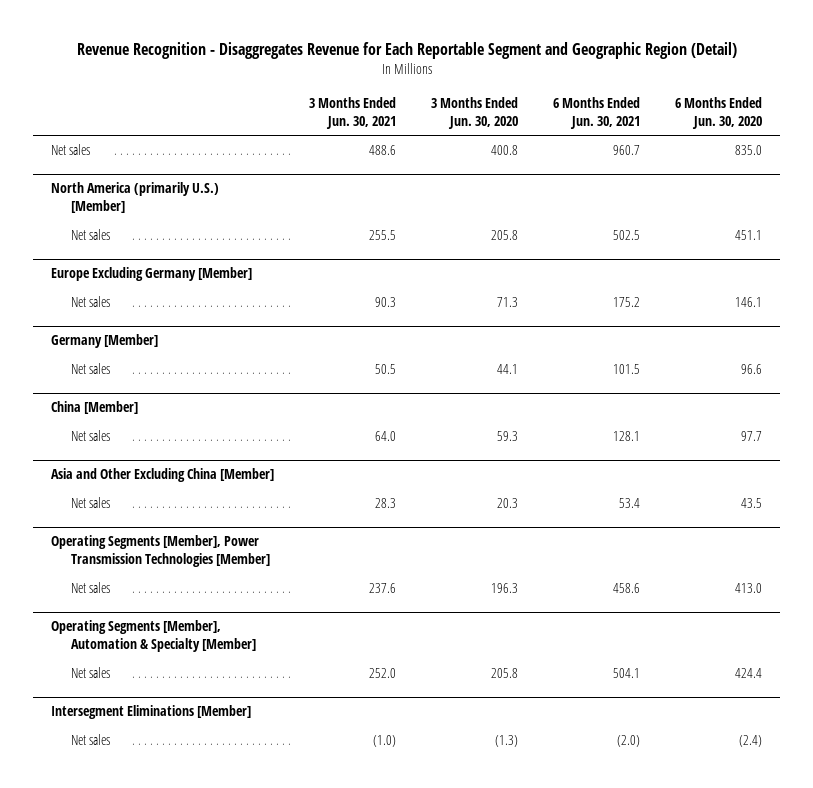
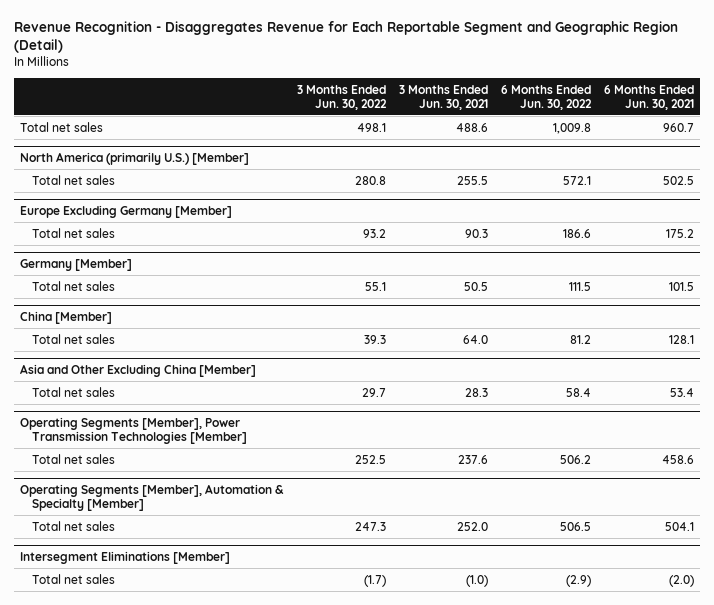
- | 3 Months Ended Jun. 30, 2021 | 3 Months Ended Jun. 30, 2020 | 6 Months Ended Jun. 30, 2021 | 6 Months Ended Jun. 30, 2020
+ | 3 Months Ended Jun. 30, 2022 | 3 Months Ended Jun. 30, 2021 | 6 Months Ended Jun. 30, 2022 | 6 Months Ended Jun. 30, 2021
- Net sales | 488.6 | 400.8 | 960.7 | 835.0
+ Total net sales | 498.1 | 488.6 | 1,009.8 | 960.7
@ North America (primarily U.S.) [Member]
- Net sales | 255.5 | 205.8 | 502.5 | 451.1
+ Total net sales | 280.8 | 255.5 | 572.1 | 502.5
@ Europe Excluding Germany [Member]
- Net sales | 90.3 | 71.3 | 175.2 | 146.1
+ Total net sales | 93.2 | 90.3 | 186.6 | 175.2
@ Germany [Member]
- Net sales | 50.5 | 44.1 | 101.5 | 96.6
+ Total net sales | 55.1 | 50.5 | 111.5 | 101.5
@ China [Member]
- Net sales | 64.0 | 59.3 | 128.1 | 97.7
+ Total net sales | 39.3 | 64.0 | 81.2 | 128.1
@ Asia and Other Excluding China [Member]
- Net sales | 28.3 | 20.3 | 53.4 | 43.5
+ Total net sales | 29.7 | 28.3 | 58.4 | 53.4
@ Operating Segments [Member], Power Transmission Technologies [Member]
- Net sales | 237.6 | 196.3 | 458.6 | 413.0
+ Total net sales | 252.5 | 237.6 | 506.2 | 458.6
@ Operating Segments [Member], Automation & Specialty [Member]
- Net sales | 252.0 | 205.8 | 504.1 | 424.4
+ Total net sales | 247.3 | 252.0 | 506.5 | 504.1
@ Intersegment Eliminations [Member]
- Net sales | (1.0) | (1.3) | (2.0) | (2.4)
+ Total net sales | (1.7) | (1.0) | (2.9) | (2.0)

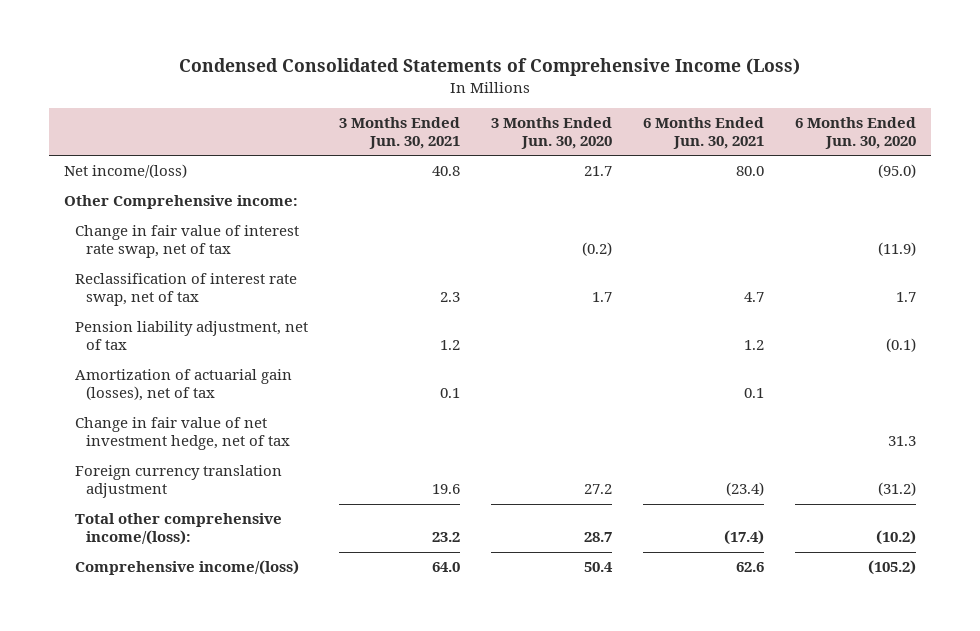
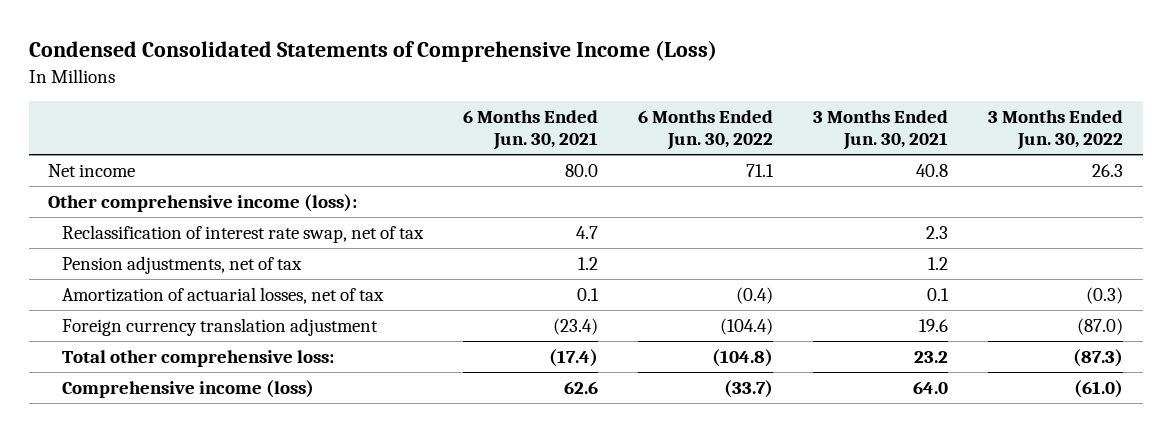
- | 3 Months Ended Jun. 30, 2021 | 3 Months Ended Jun. 30, 2020 | 6 Months Ended Jun. 30, 2021 | 6 Months Ended Jun. 30, 2020
+ | 6 Months Ended Jun. 30, 2021 | 6 Months Ended Jun. 30, 2022 | 3 Months Ended Jun. 30, 2021 | 3 Months Ended Jun. 30, 2022
- Net income/(loss) | 40.8 | 21.7 | 80.0 | (95.0)
- Other Comprehensive income:
- Change in fair value of interest rate swap, net of tax | | (0.2) | | (11.9)
+ Net income | 80.0 | 71.1 | 40.8 | 26.3
+ Other comprehensive income (loss):
- Pension liability adjustment, net of tax | 1.2 | | 1.2 | (0.1)
- Amortization of actuarial gain (losses), net of tax | 0.1 | | 0.1 |
- Change in fair value of net investment hedge, net of tax | | | | 31.3
+ Pension adjustments, net of tax | 1.2 | | 1.2 |
+ Amortization of actuarial losses, net of tax | 0.1 | (0.4) | 0.1 | (0.3)
- Total other comprehensive income/(loss): | 23.2 | 28.7 | (17.4) | (10.2)
- Comprehensive income/(loss) | 64.0 | 50.4 | 62.6 | (105.2)
+ Total other comprehensive loss: | (17.4) | (104.8) | 23.2 | (87.3)
+ Comprehensive income (loss) | 62.6 | (33.7) | 64.0 | (61.0)

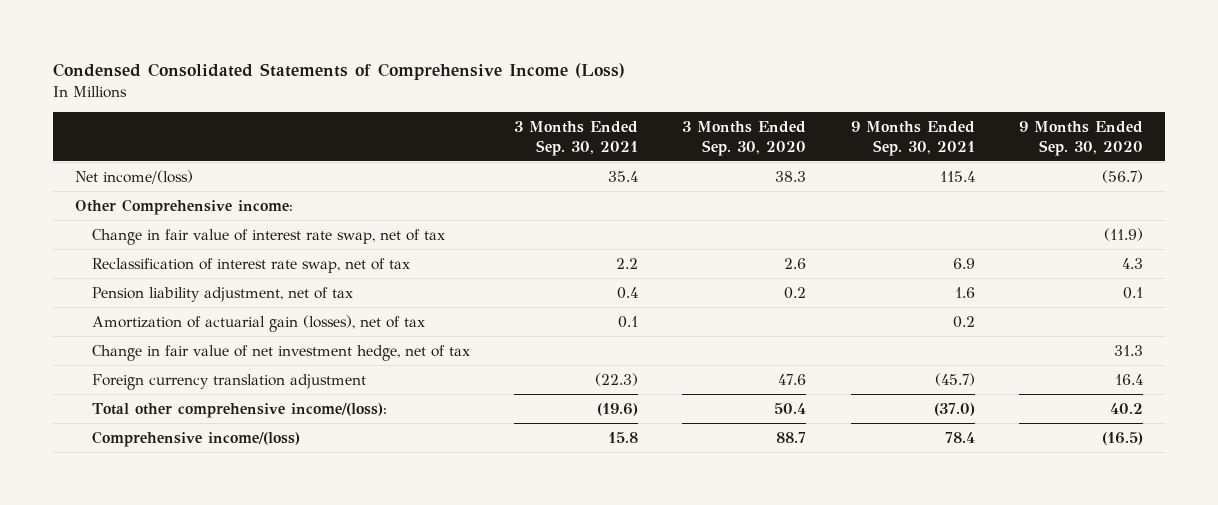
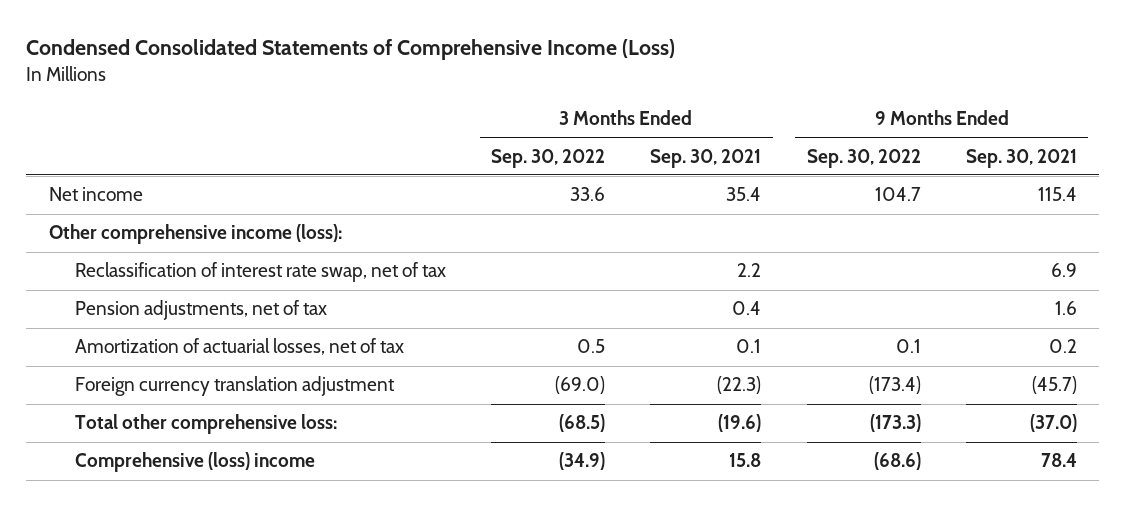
- | 3 Months Ended Sep. 30, 2021 | 3 Months Ended Sep. 30, 2020 | 9 Months Ended Sep. 30, 2021 | 9 Months Ended Sep. 30, 2020
+ | 3 Months Ended Sep. 30, 2022 | 3 Months Ended Sep. 30, 2021 | 9 Months Ended Sep. 30, 2022 | 9 Months Ended Sep. 30, 2021
- Net income/(loss) | 35.4 | 38.3 | 115.4 | (56.7)
- Other Comprehensive income:
- Change in fair value of interest rate swap, net of tax | | | | (11.9)
+ Net income | 33.6 | 35.4 | 104.7 | 115.4
+ Other comprehensive income (loss):
- Pension liability adjustment, net of tax | 0.4 | 0.2 | 1.6 | 0.1
- Amortization of actuarial gain (losses), net of tax | 0.1 | | 0.2 |
- Change in fair value of net investment hedge, net of tax | | | | 31.3
+ Pension adjustments, net of tax | | 0.4 | | 1.6
+ Amortization of actuarial losses, net of tax | 0.5 | 0.1 | 0.1 | 0.2
- Total other comprehensive income/(loss): | (19.6) | 50.4 | (37.0) | 40.2
- Comprehensive income/(loss) | 15.8 | 88.7 | 78.4 | (16.5)
+ Total other comprehensive loss: | (68.5) | (19.6) | (173.3) | (37.0)
+ Comprehensive (loss) income | (34.9) | 15.8 | (68.6) | 78.4

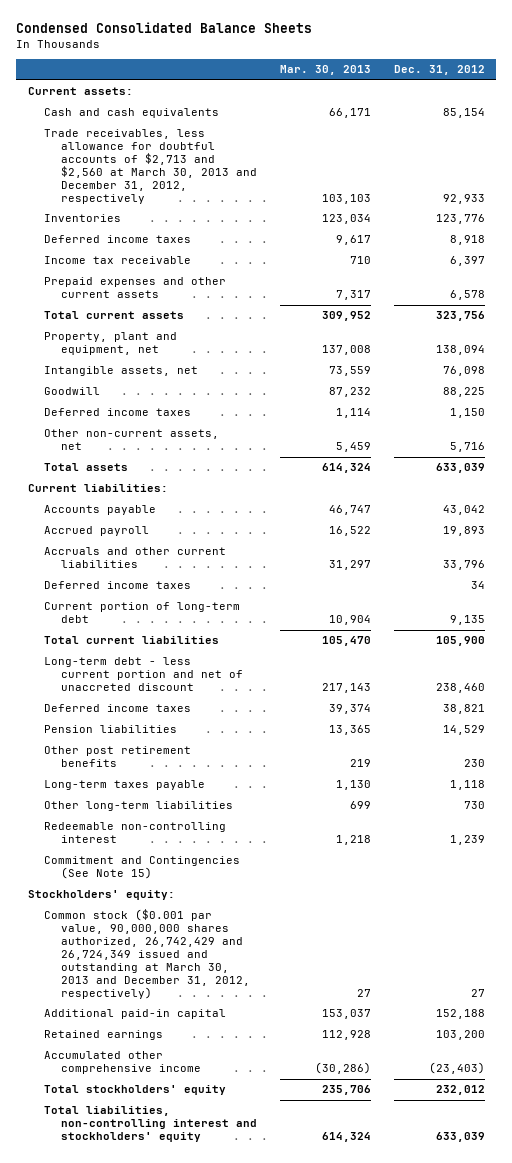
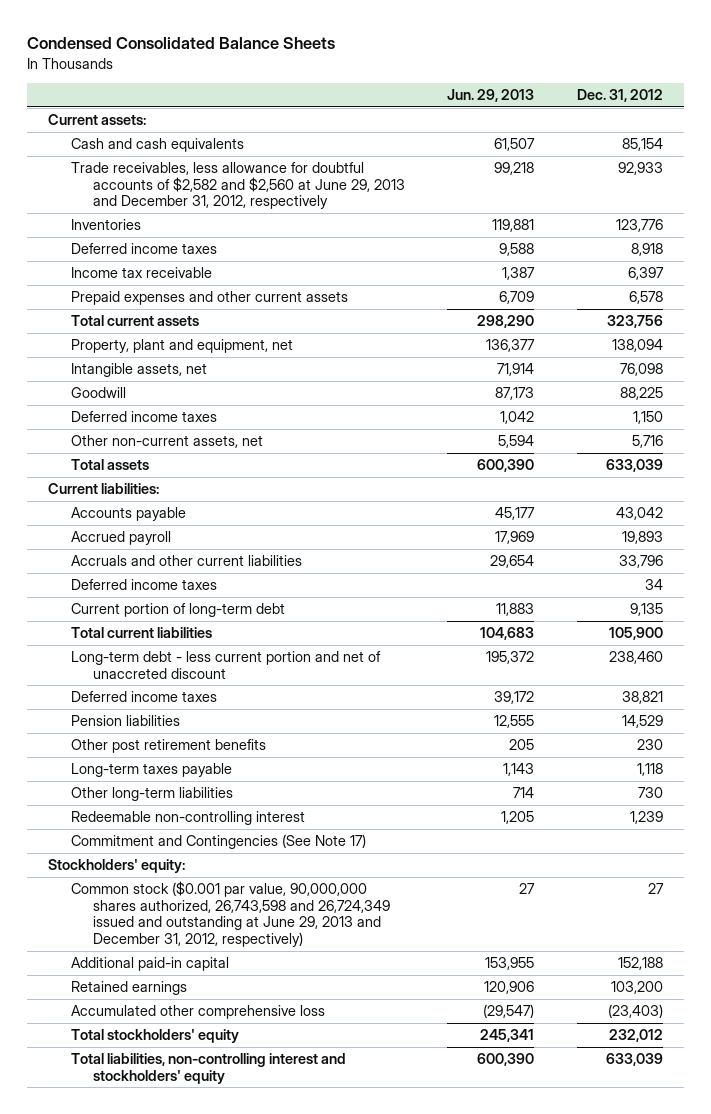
- | Mar. 30, 2013 | Dec. 31, 2012
+ | Jun. 29, 2013 | Dec. 31, 2012
- Trade receivables, less allowance for doubtful accounts of $2,713 and $2,560 at March 30, 2013 and December 31, 2012, respectively | 103,103 | 92,933
+ Trade receivables, less allowance for doubtful accounts of $2,582 and $2,560 at June 29, 2013 and December 31, 2012, respectively | 99,218 | 92,933
- Commitment and Contingencies (See Note 15)
+ Commitment and Contingencies (See Note 17)
- Common stock ($0.001 par value, 90,000,000 shares authorized, 26,742,429 and 26,724,349 issued and outstanding at March 30, 2013 and December 31, 2012, respectively) | 27 | 27
+ Common stock ($0.001 par value, 90,000,000 shares authorized, 26,743,598 and 26,724,349 issued and outstanding at June 29, 2013 and December 31, 2012, respectively) | 27 | 27
- Accumulated other comprehensive income | (30,286) | (23,403)
+ Accumulated other comprehensive loss | (29,547) | (23,403)

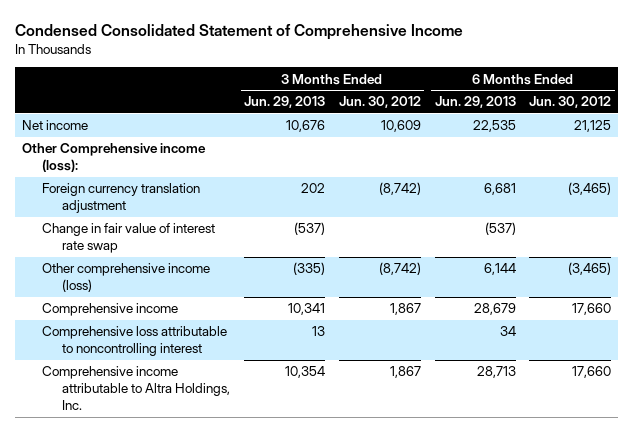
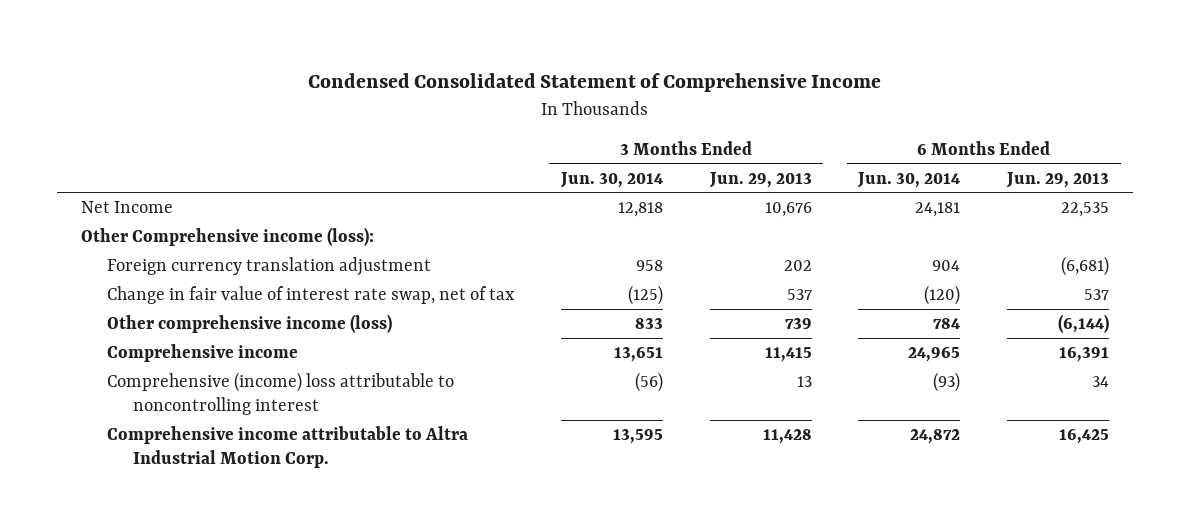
- | 3 Months Ended Jun. 29, 2013 | 3 Months Ended Jun. 30, 2012 | 6 Months Ended Jun. 29, 2013 | 6 Months Ended Jun. 30, 2012
+ | 3 Months Ended Jun. 30, 2014 | 3 Months Ended Jun. 29, 2013 | 6 Months Ended Jun. 30, 2014 | 6 Months Ended Jun. 29, 2013
- Net income | 10,676 | 10,609 | 22,535 | 21,125
+ Net Income | 12,818 | 10,676 | 24,181 | 22,535
- Foreign currency translation adjustment | 202 | (8,742) | 6,681 | (3,465)
- Change in fair value of interest rate swap | (537) | | (537) |
- Other comprehensive income (loss) | (335) | (8,742) | 6,144 | (3,465)
- Comprehensive income | 10,341 | 1,867 | 28,679 | 17,660
- Comprehensive loss attributable to noncontrolling interest | 13 | | 34 |
- Comprehensive income attributable to Altra Holdings, Inc. | 10,354 | 1,867 | 28,713 | 17,660
+ Foreign currency translation adjustment | 958 | 202 | 904 | (6,681)
+ Change in fair value of interest rate swap, net of tax | (125) | 537 | (120) | 537
+ Other comprehensive income (loss) | 833 | 739 | 784 | (6,144)
+ Comprehensive income | 13,651 | 11,415 | 24,965 | 16,391
+ Comprehensive (income) loss attributable to noncontrolling interest | (56) | 13 | (93) | 34
+ Comprehensive income attributable to Altra Industrial Motion Corp. | 13,595 | 11,428 | 24,872 | 16,425

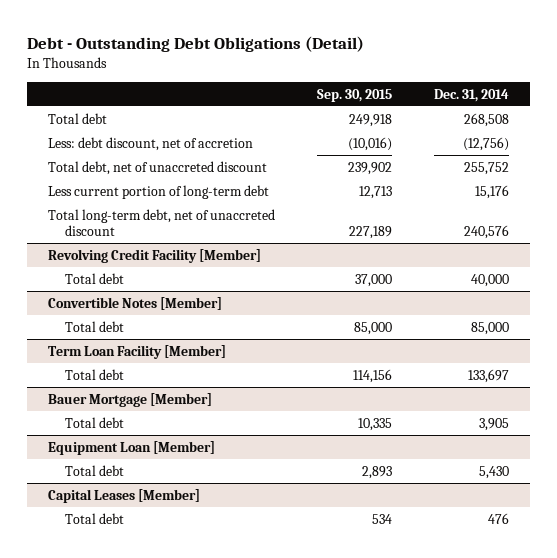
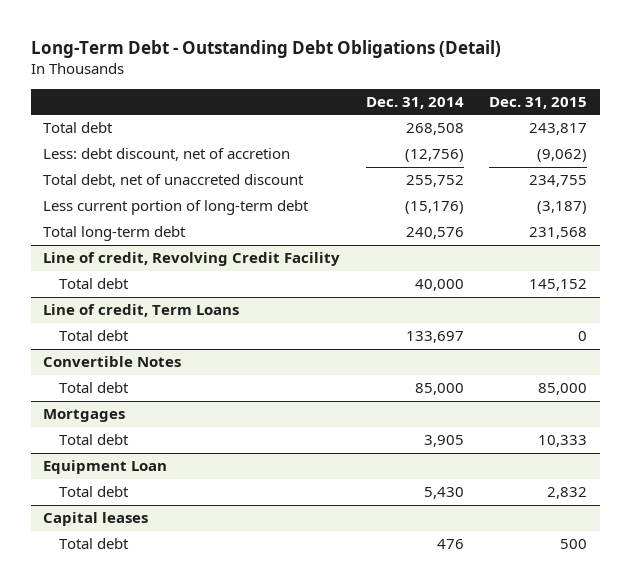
- Debt - Outstanding Debt Obligations (Detail)
+ Long-Term Debt - Outstanding Debt Obligations (Detail)
- | Sep. 30, 2015 | Dec. 31, 2014
+ | Dec. 31, 2014 | Dec. 31, 2015
- Less current portion of long-term debt | 12,713 | 15,176
- Total long-term debt, net of unaccreted discount | 227,189 | 240,576
- Revolving Credit Facility [Member]
+ Less current portion of long-term debt | (15,176) | (3,187)
+ Total long-term debt | 240,576 | 231,568
+ Line of credit, Revolving Credit Facility
- Convertible Notes [Member]
- Total debt | 85,000 | 85,000
- Term Loan Facility [Member]
+ Line of credit, Term Loans
- Bauer Mortgage [Member]
+ Convertible Notes
+ Total debt | 85,000 | 85,000
+ Mortgages
- Equipment Loan [Member]
+ Equipment Loan
- Capital Leases [Member]
+ Capital leases

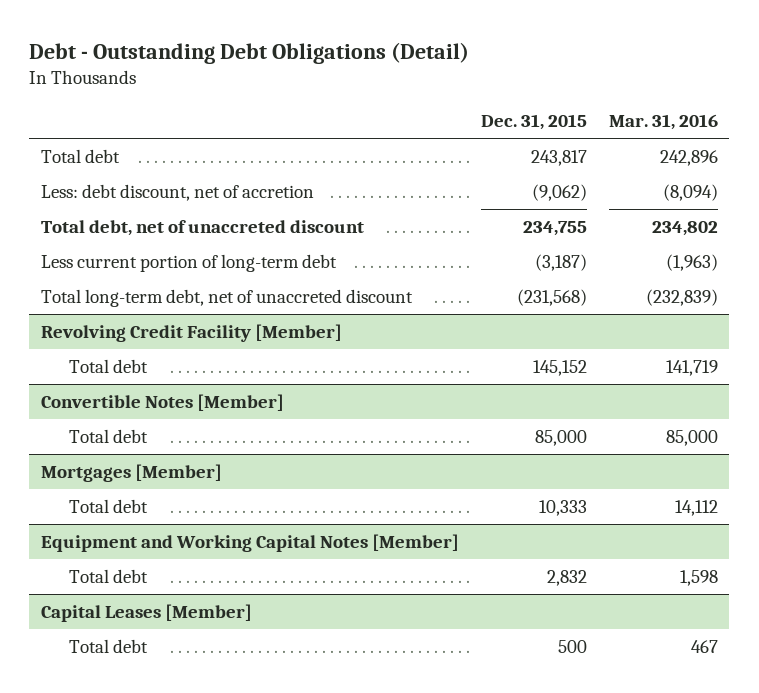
- Long-Term Debt - Outstanding Debt Obligations (Detail)
+ Debt - Outstanding Debt Obligations (Detail)
- | Dec. 31, 2014 | Dec. 31, 2015
+ | Dec. 31, 2015 | Mar. 31, 2016
- Total long-term debt | 240,576 | 231,568
- Line of credit, Revolving Credit Facility
+ Total long-term debt, net of unaccreted discount | (231,568) | (232,839)
+ Revolving Credit Facility [Member]
- Line of credit, Term Loans
- Total debt | 133,697 | 0
- Convertible Notes
+ Convertible Notes [Member]
- Mortgages
+ Mortgages [Member]
- Equipment Loan
+ Equipment and Working Capital Notes [Member]
- Capital leases
+ Capital Leases [Member]

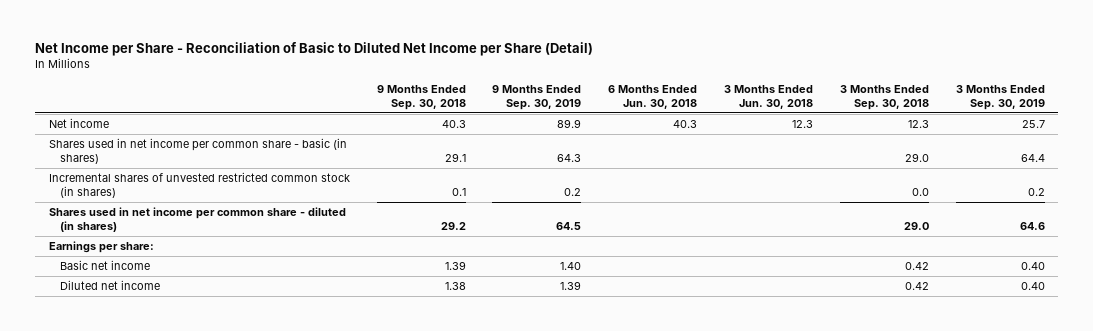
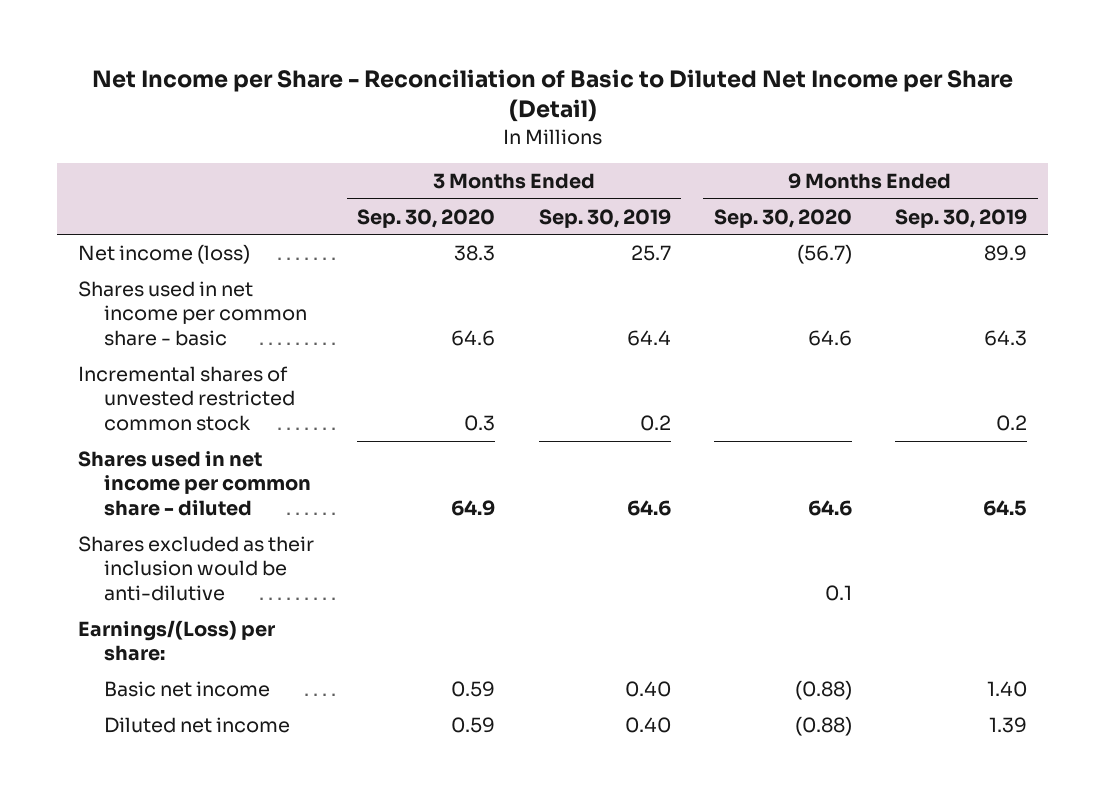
- | 9 Months Ended Sep. 30, 2018 | 9 Months Ended Sep. 30, 2019 | 6 Months Ended Jun. 30, 2018 | 3 Months Ended Jun. 30, 2018 | 3 Months Ended Sep. 30, 2018 | 3 Months Ended Sep. 30, 2019
+ | 3 Months Ended Sep. 30, 2020 | 3 Months Ended Sep. 30, 2019 | 9 Months Ended Sep. 30, 2020 | 9 Months Ended Sep. 30, 2019
- Net income | 40.3 | 89.9 | 40.3 | 12.3 | 12.3 | 25.7
- Shares used in net income per common share - basic (in shares) | 29.1 | 64.3 | | | 29.0 | 64.4
- Incremental shares of unvested restricted common stock (in shares) | 0.1 | 0.2 | | | 0.0 | 0.2
- Shares used in net income per common share - diluted (in shares) | 29.2 | 64.5 | | | 29.0 | 64.6
- Earnings per share:
+ Net income (loss) | 38.3 | 25.7 | (56.7) | 89.9
+ Shares used in net income per common share - basic | 64.6 | 64.4 | 64.6 | 64.3
+ Incremental shares of unvested restricted common stock | 0.3 | 0.2 | | 0.2
+ Shares used in net income per common share - diluted | 64.9 | 64.6 | 64.6 | 64.5
+ Shares excluded as their inclusion would be anti-dilutive | | | 0.1 |
+ Earnings/(Loss) per share:

